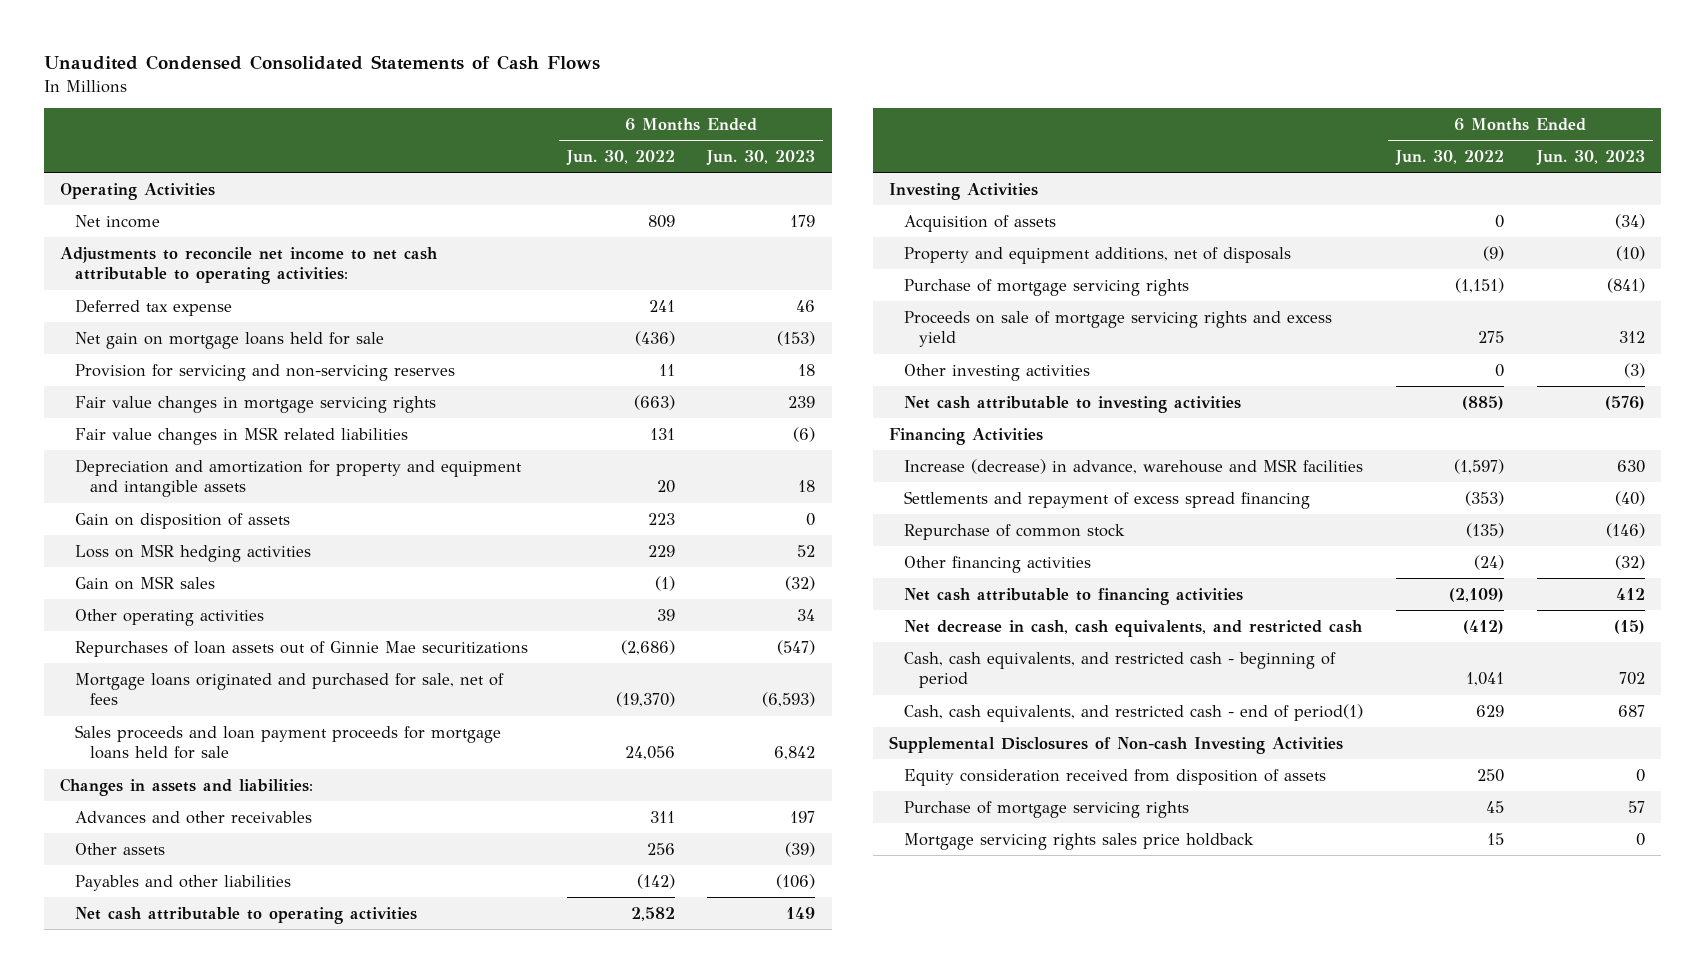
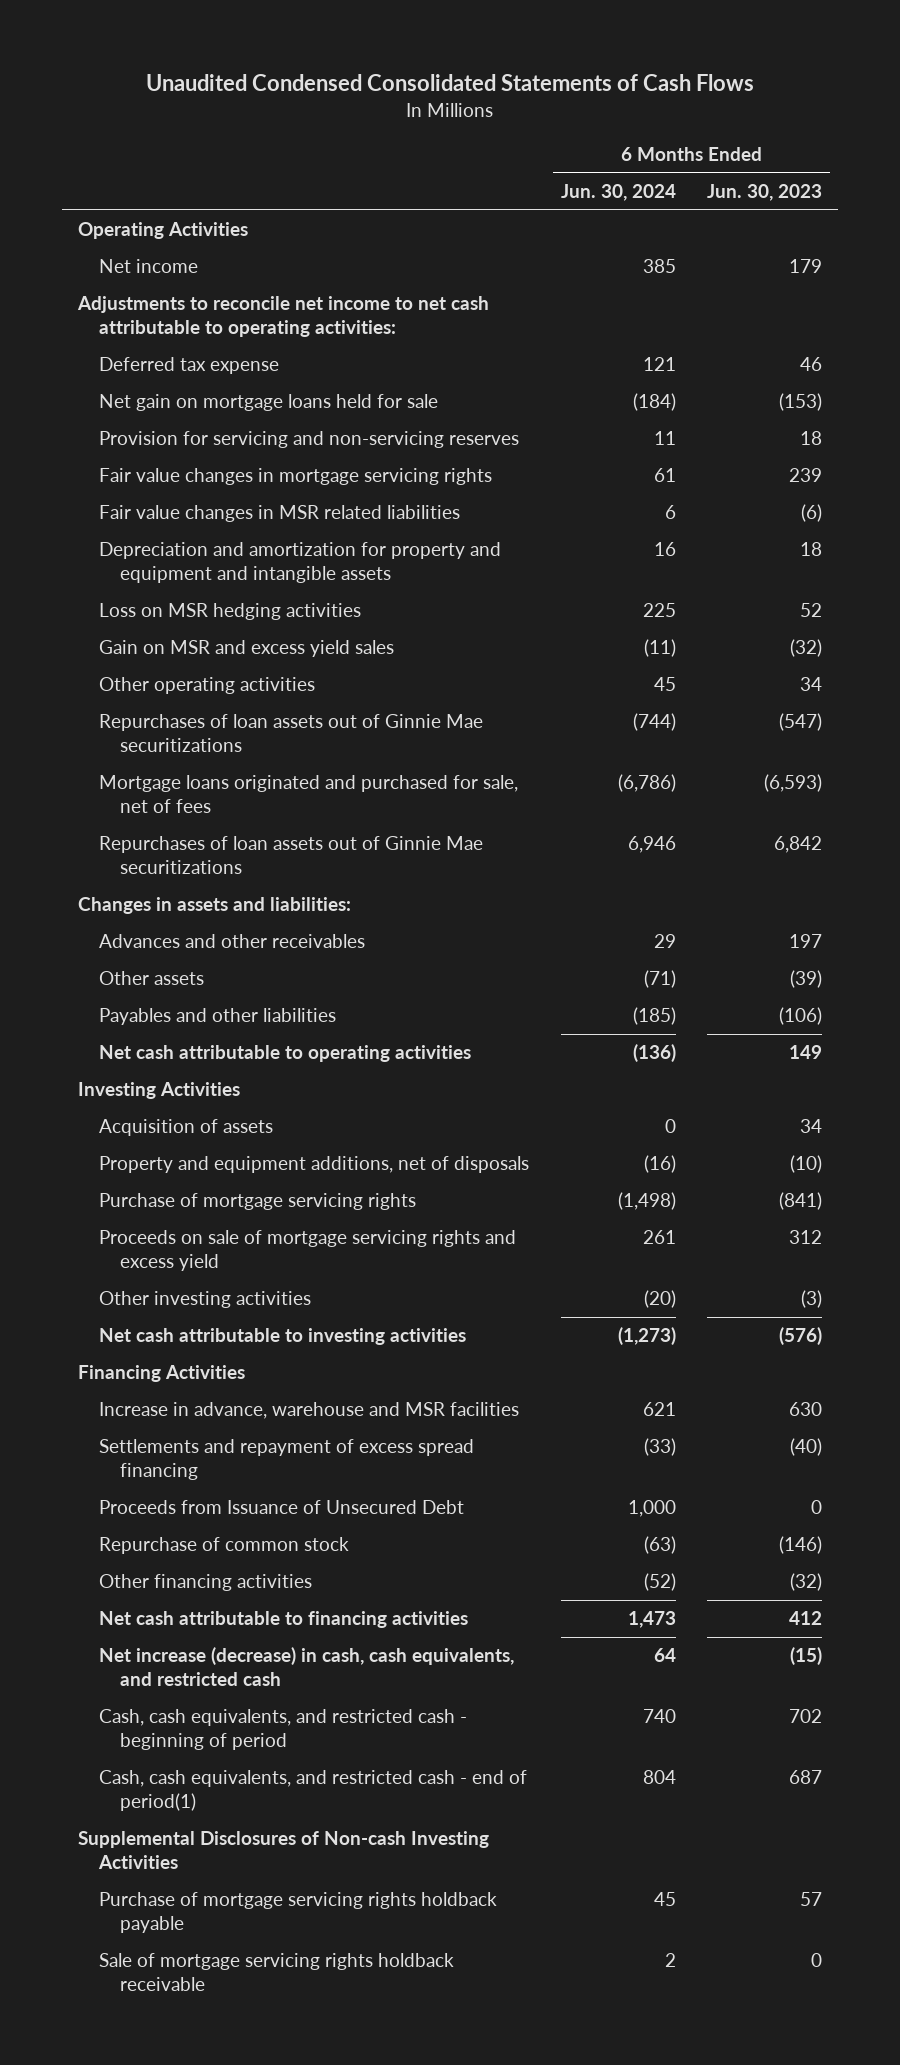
- | 6 Months Ended Jun. 30, 2022 | 6 Months Ended Jun. 30, 2023
+ | 6 Months Ended Jun. 30, 2024 | 6 Months Ended Jun. 30, 2023
- Gain on disposition of assets | 223 | 0
- Gain on MSR sales | (1) | (32)
+ Gain on MSR and excess yield sales | (11) | (32)
- Sales proceeds and loan payment proceeds for mortgage loans held for sale | 24,056 | 6,842
+ Repurchases of loan assets out of Ginnie Mae securitizations | 6,946 | 6,842
- Acquisition of assets | 0 | (34)
+ Acquisition of assets | 0 | 34
- Increase (decrease) in advance, warehouse and MSR facilities | (1,597) | 630
+ Increase in advance, warehouse and MSR facilities | 621 | 630
+ Proceeds from Issuance of Unsecured Debt | 1,000 | 0
- Net decrease in cash, cash equivalents, and restricted cash | (412) | (15)
+ Net increase (decrease) in cash, cash equivalents, and restricted cash | 64 | (15)
- Equity consideration received from disposition of assets | 250 | 0
- Purchase of mortgage servicing rights | 45 | 57
- Mortgage servicing rights sales price holdback | 15 | 0
+ Purchase of mortgage servicing rights holdback payable | 45 | 57
+ Sale of mortgage servicing rights holdback receivable | 2 | 0

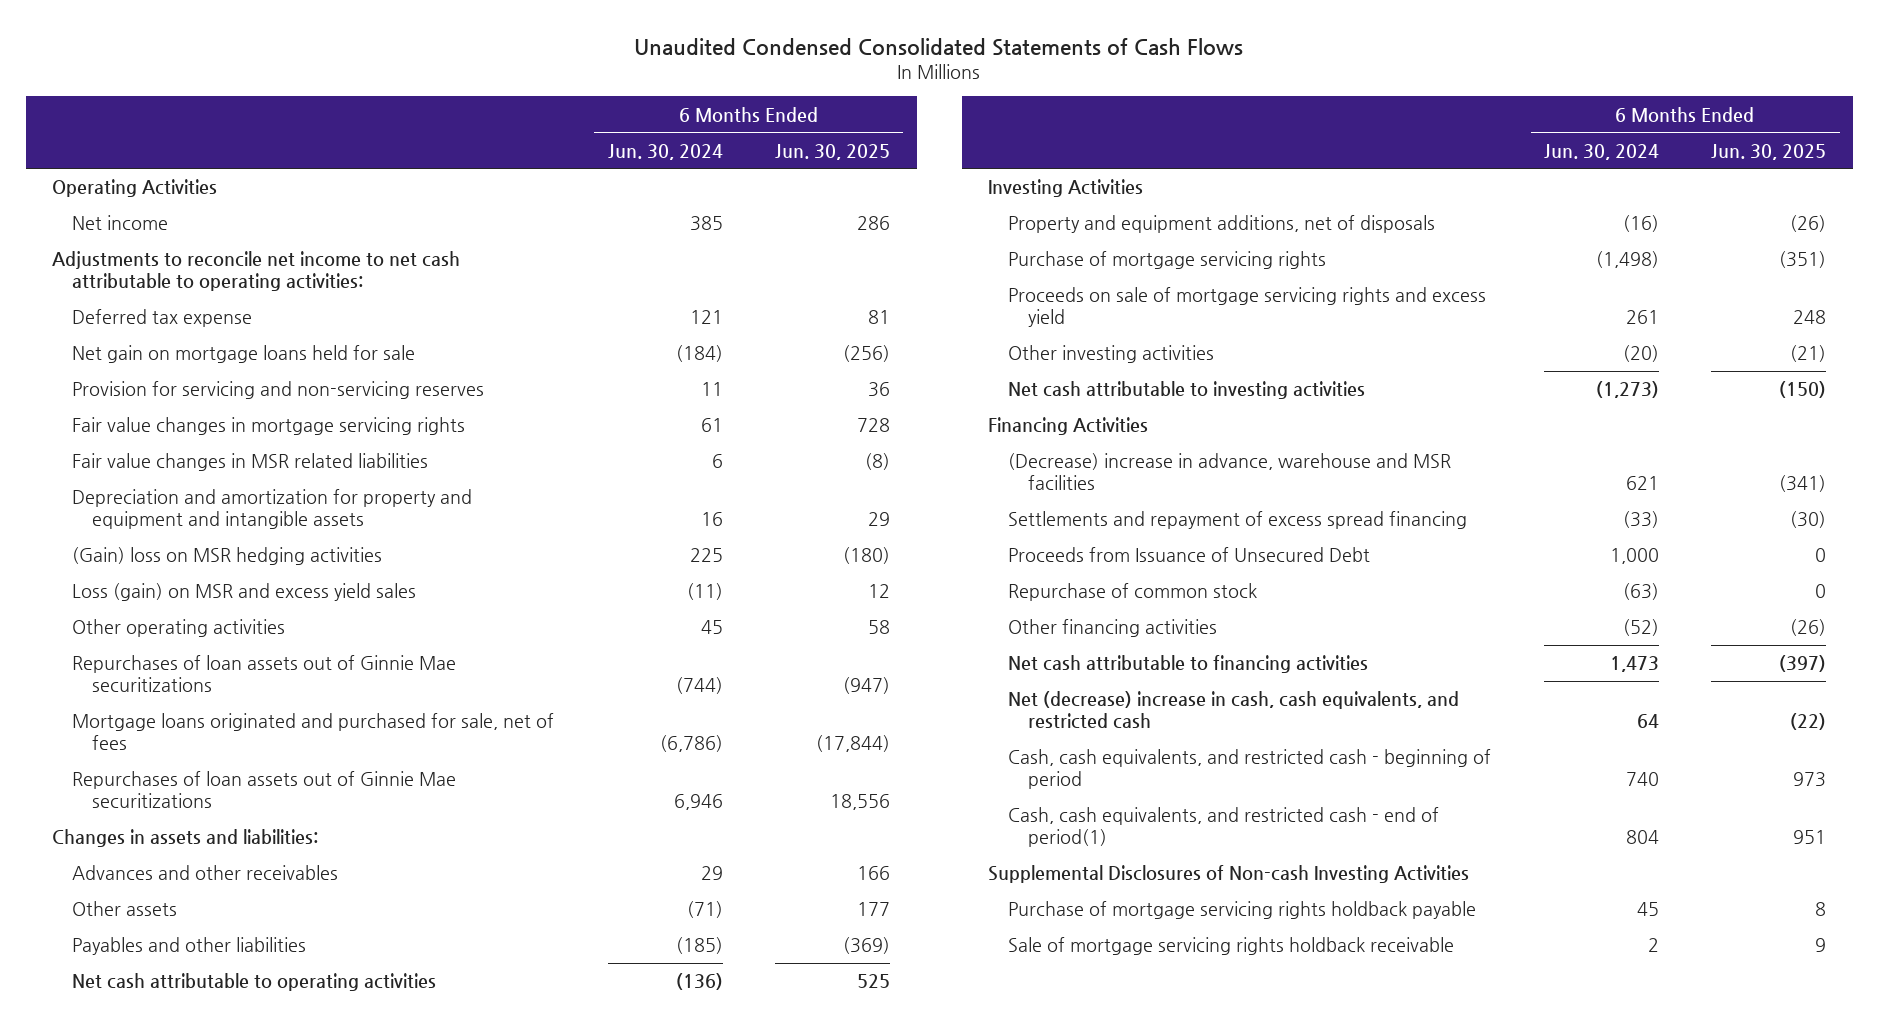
- | 6 Months Ended Jun. 30, 2024 | 6 Months Ended Jun. 30, 2023
+ | 6 Months Ended Jun. 30, 2024 | 6 Months Ended Jun. 30, 2025
- Loss on MSR hedging activities | 225 | 52
- Gain on MSR and excess yield sales | (11) | (32)
+ (Gain) loss on MSR hedging activities | 225 | (180)
+ Loss (gain) on MSR and excess yield sales | (11) | 12
- Acquisition of assets | 0 | 34
- Increase in advance, warehouse and MSR facilities | 621 | 630
+ (Decrease) increase in advance, warehouse and MSR facilities | 621 | (341)
- Net increase (decrease) in cash, cash equivalents, and restricted cash | 64 | (15)
+ Net (decrease) increase in cash, cash equivalents, and restricted cash | 64 | (22)

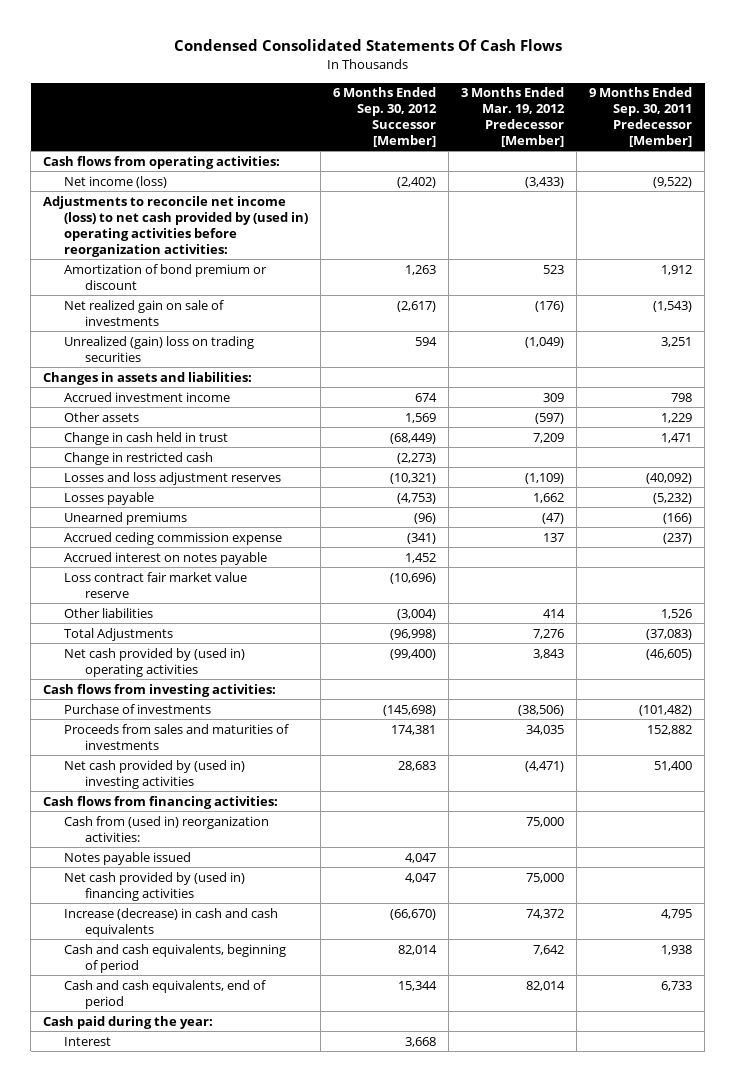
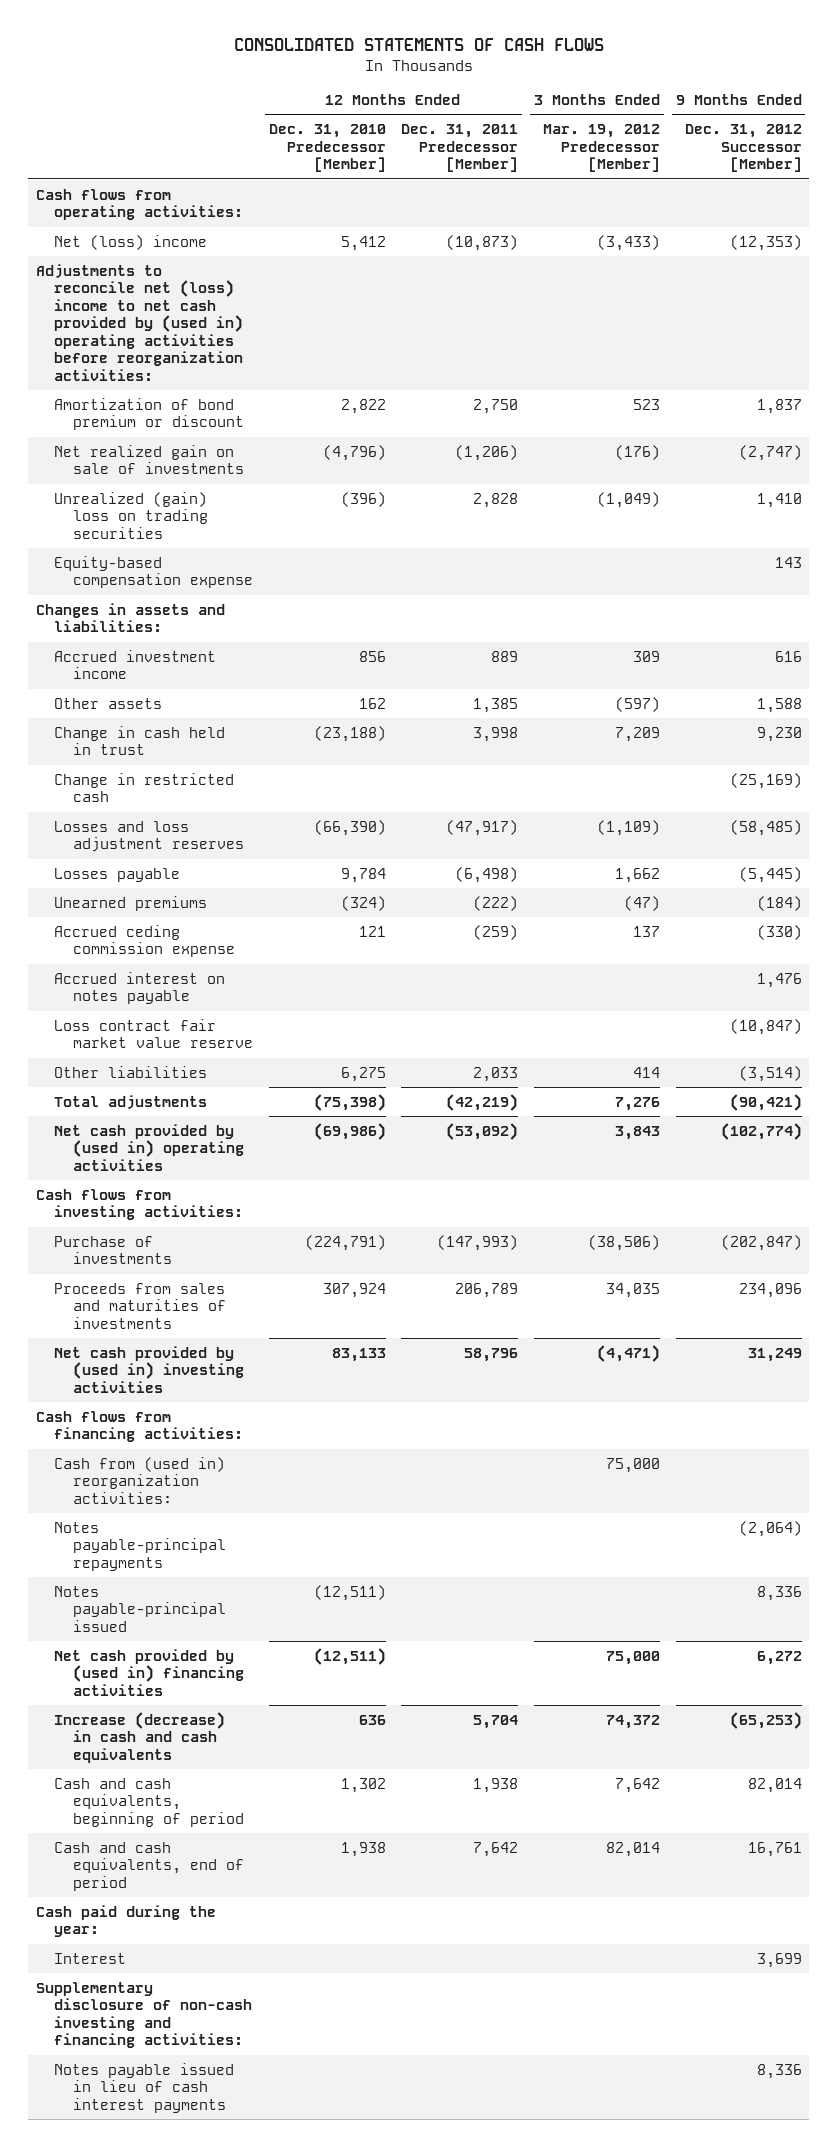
- Condensed Consolidated Statements Of Cash Flows
+ CONSOLIDATED STATEMENTS OF CASH FLOWS
- | 6 Months Ended Sep. 30, 2012 Successor [Member] | 3 Months Ended Mar. 19, 2012 Predecessor [Member] | 9 Months Ended Sep. 30, 2011 Predecessor [Member]
+ | 12 Months Ended Dec. 31, 2010 Predecessor [Member] | 12 Months Ended Dec. 31, 2011 Predecessor [Member] | 3 Months Ended Mar. 19, 2012 Predecessor [Member] | 9 Months Ended Dec. 31, 2012 Successor [Member]
- Net income (loss) | (2,402) | (3,433) | (9,522)
- Adjustments to reconcile net income (loss) to net cash provided by (used in) operating activities before reorganization activities:
+ Net (loss) income | 5,412 | (10,873) | (3,433) | (12,353)
+ Adjustments to reconcile net (loss) income to net cash provided by (used in) operating activities before reorganization activities:
+ Equity-based compensation expense | | | | 143
- Total Adjustments | (96,998) | 7,276 | (37,083)
+ Total adjustments | (75,398) | (42,219) | 7,276 | (90,421)
- Notes payable issued | 4,047 | |
+ Notes payable-principal repayments | | | | (2,064)
+ Notes payable-principal issued | (12,511) | | | 8,336
+ Supplementary disclosure of non-cash investing and financing activities:
+ Notes payable issued in lieu of cash interest payments | | | | 8,336

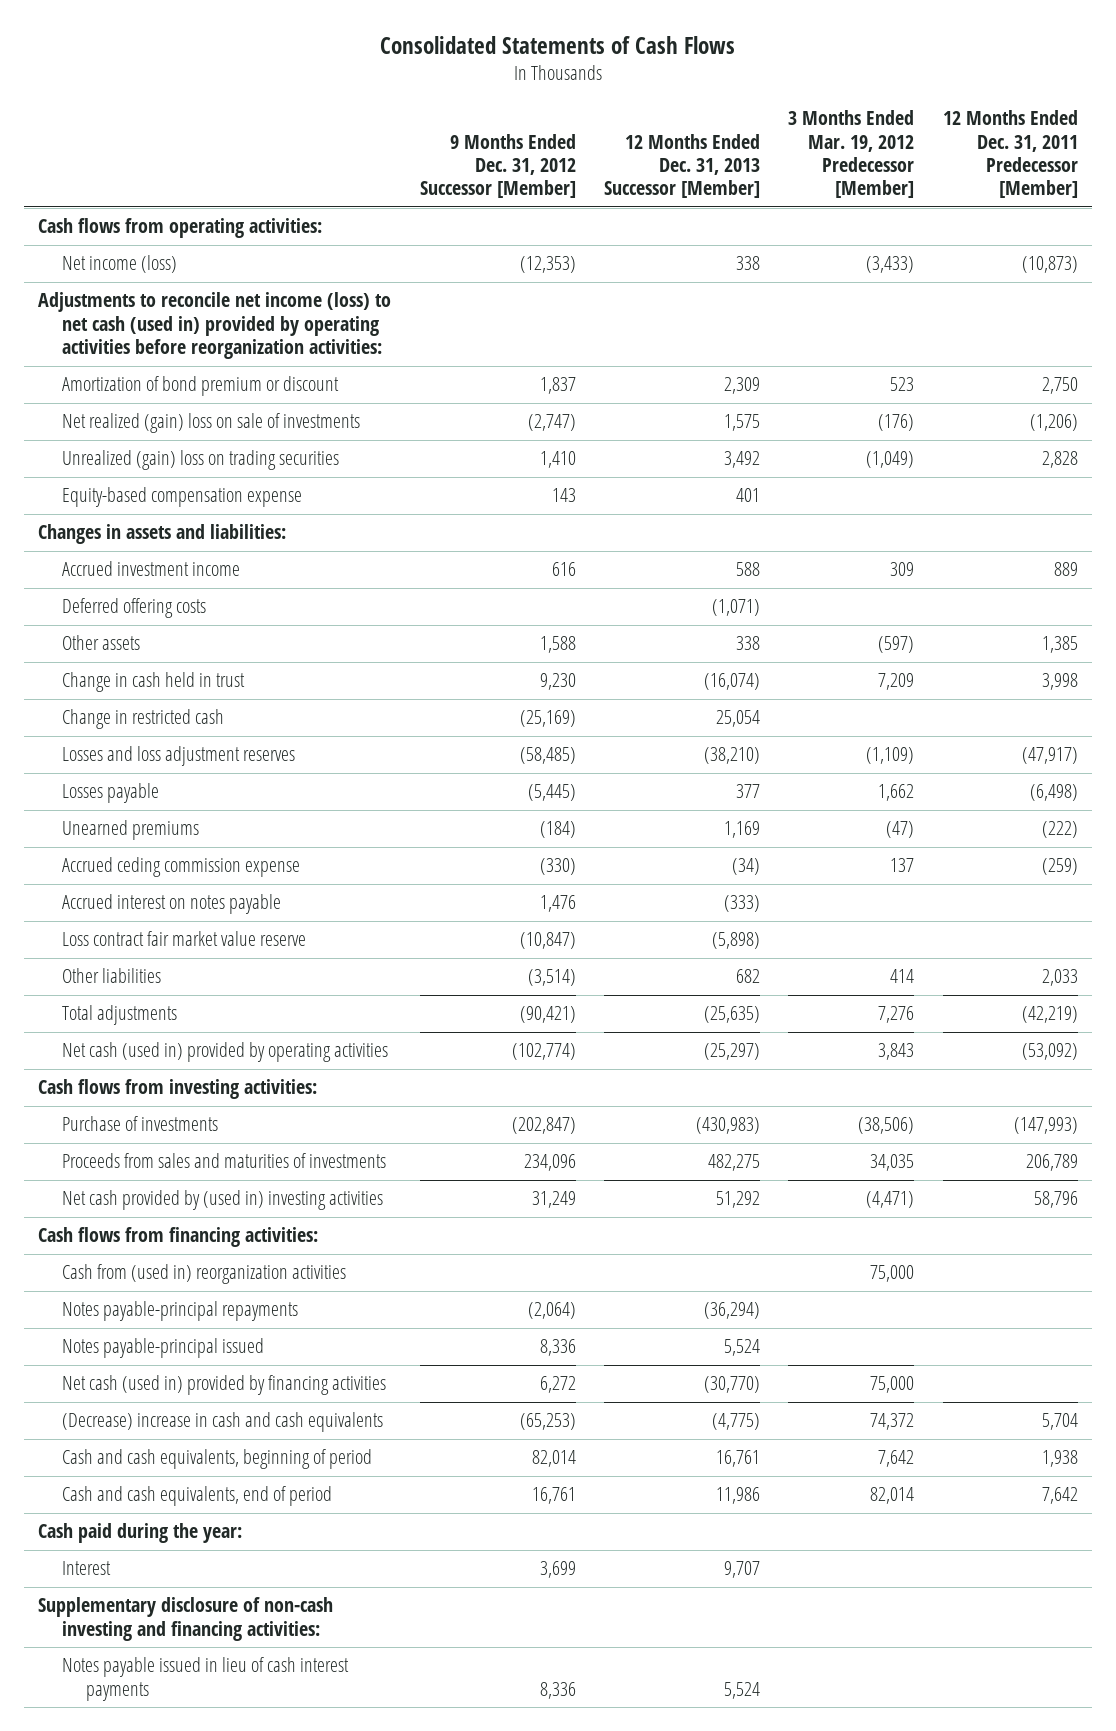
- CONSOLIDATED STATEMENTS OF CASH FLOWS
+ Consolidated Statements of Cash Flows
- | 12 Months Ended Dec. 31, 2010 Predecessor [Member] | 12 Months Ended Dec. 31, 2011 Predecessor [Member] | 3 Months Ended Mar. 19, 2012 Predecessor [Member] | 9 Months Ended Dec. 31, 2012 Successor [Member]
+ | 9 Months Ended Dec. 31, 2012 Successor [Member] | 12 Months Ended Dec. 31, 2013 Successor [Member] | 3 Months Ended Mar. 19, 2012 Predecessor [Member] | 12 Months Ended Dec. 31, 2011 Predecessor [Member]
- Net (loss) income | 5,412 | (10,873) | (3,433) | (12,353)
- Adjustments to reconcile net (loss) income to net cash provided by (used in) operating activities before reorganization activities:
+ Net income (loss) | (12,353) | 338 | (3,433) | (10,873)
+ Adjustments to reconcile net income (loss) to net cash (used in) provided by operating activities before reorganization activities:
- Net realized gain on sale of investments | (4,796) | (1,206) | (176) | (2,747)
+ Net realized (gain) loss on sale of investments | (2,747) | 1,575 | (176) | (1,206)
+ Deferred offering costs | | (1,071) | |
- Net cash provided by (used in) operating activities | (69,986) | (53,092) | 3,843 | (102,774)
+ Net cash (used in) provided by operating activities | (102,774) | (25,297) | 3,843 | (53,092)
- Cash from (used in) reorganization activities: | | | 75,000 |
+ Cash from (used in) reorganization activities | | | 75,000 |
- Net cash provided by (used in) financing activities | (12,511) | | 75,000 | 6,272
- Increase (decrease) in cash and cash equivalents | 636 | 5,704 | 74,372 | (65,253)
+ Net cash (used in) provided by financing activities | 6,272 | (30,770) | 75,000 |
+ (Decrease) increase in cash and cash equivalents | (65,253) | (4,775) | 74,372 | 5,704

